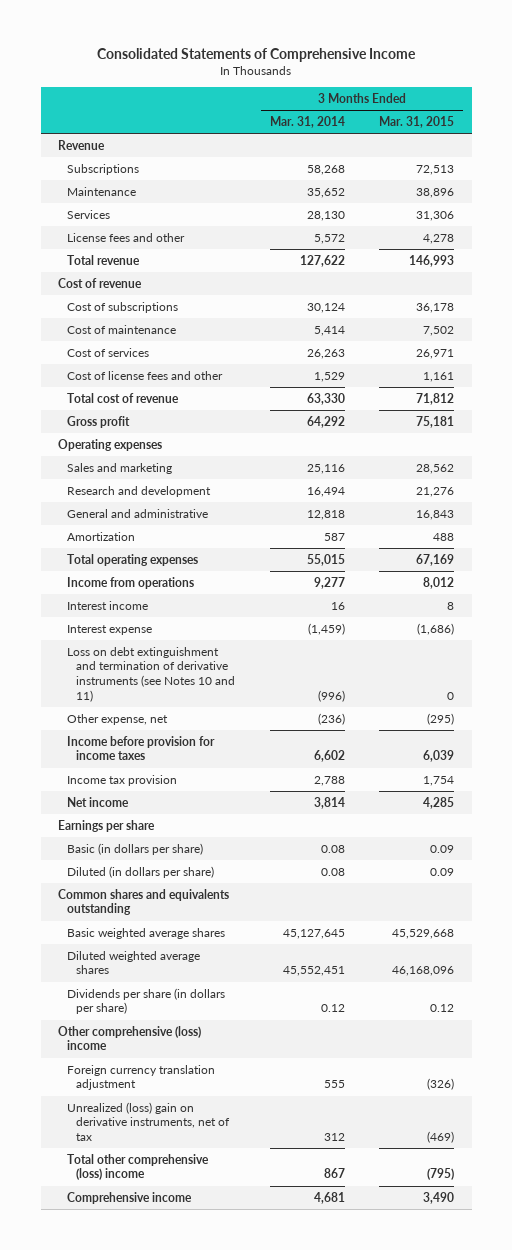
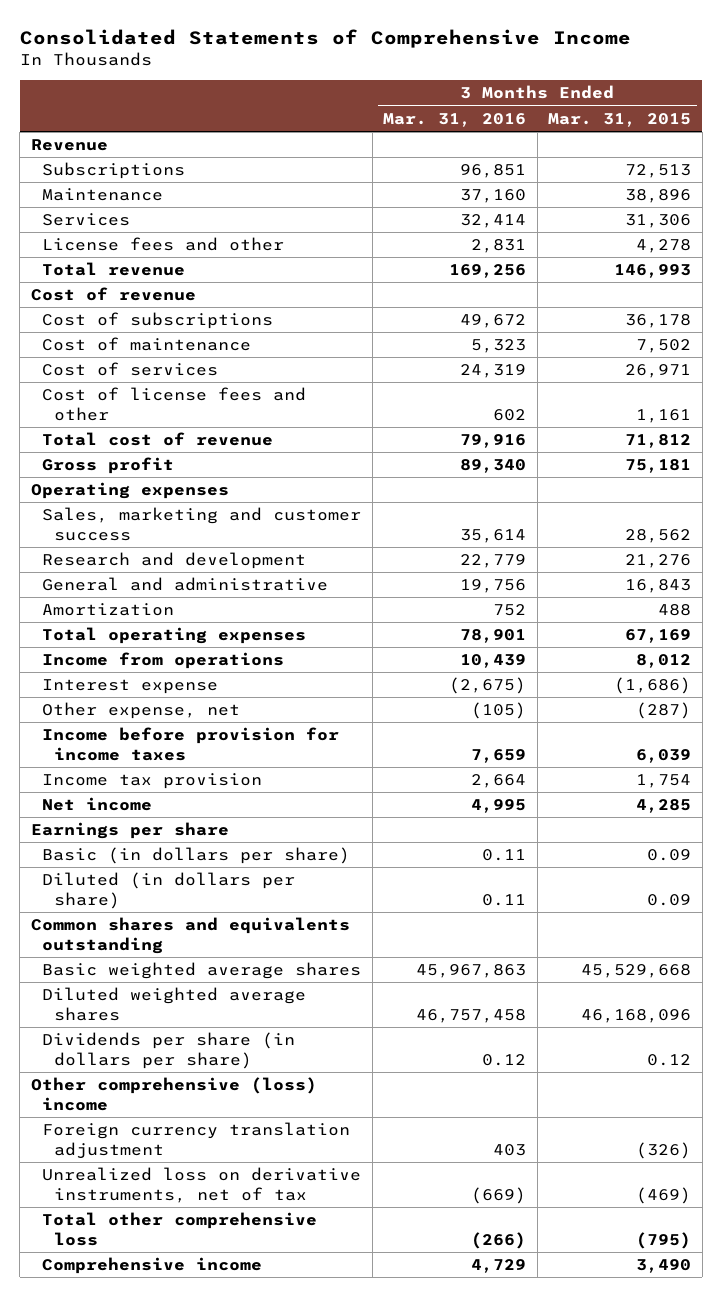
- | 3 Months Ended Mar. 31, 2014 | 3 Months Ended Mar. 31, 2015
+ | 3 Months Ended Mar. 31, 2016 | 3 Months Ended Mar. 31, 2015
- Sales and marketing | 25,116 | 28,562
+ Sales, marketing and customer success | 35,614 | 28,562
- Interest income | 16 | 8
- Loss on debt extinguishment and termination of derivative instruments (see Notes 10 and 11) | (996) | 0
- Other expense, net | (236) | (295)
+ Other expense, net | (105) | (287)
- Unrealized (loss) gain on derivative instruments, net of tax | 312 | (469)
- Total other comprehensive (loss) income | 867 | (795)
+ Unrealized loss on derivative instruments, net of tax | (669) | (469)
+ Total other comprehensive loss | (266) | (795)

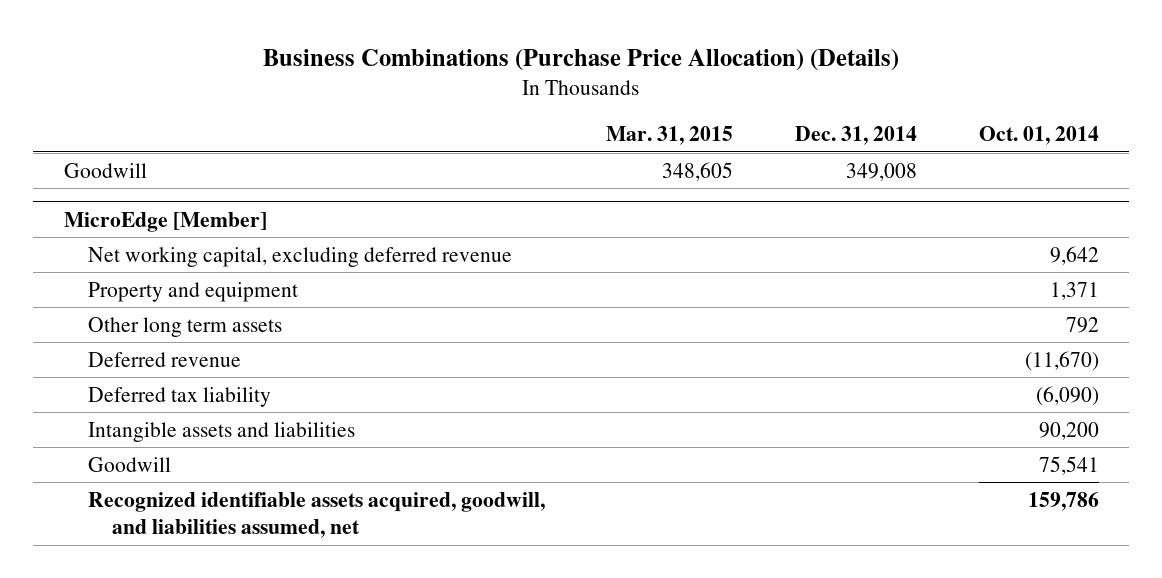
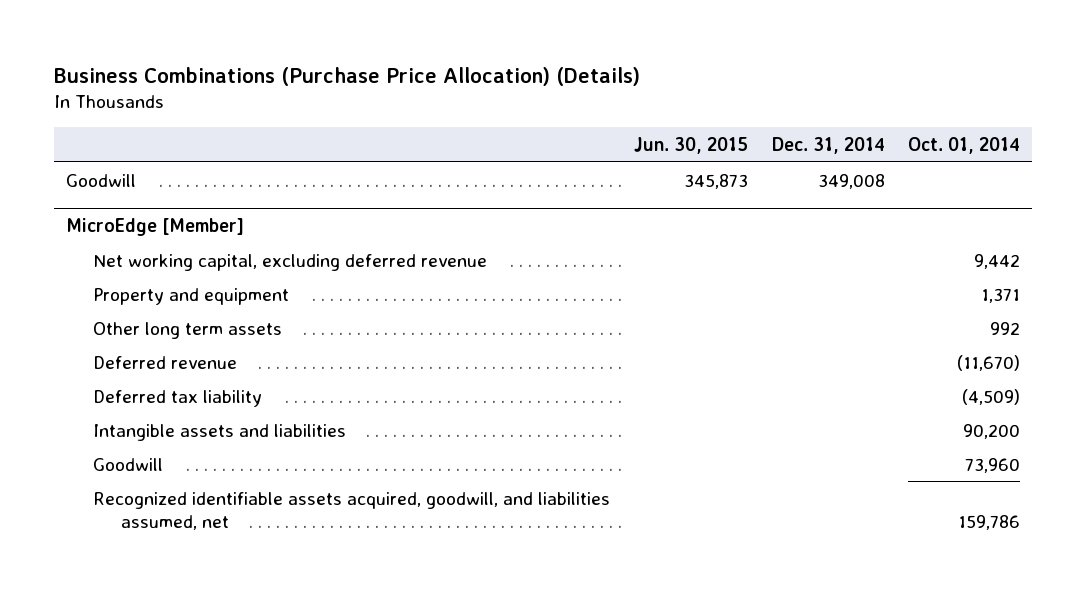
- | Mar. 31, 2015 | Dec. 31, 2014 | Oct. 01, 2014
+ | Jun. 30, 2015 | Dec. 31, 2014 | Oct. 01, 2014
@ MicroEdge [Member]
- Net working capital, excluding deferred revenue | | | 9,642
+ Net working capital, excluding deferred revenue | | | 9,442
- Other long term assets | | | 792
+ Other long term assets | | | 992
- Deferred tax liability | | | (6,090)
+ Deferred tax liability | | | (4,509)
- Goodwill | | | 75,541
+ Goodwill | | | 73,960

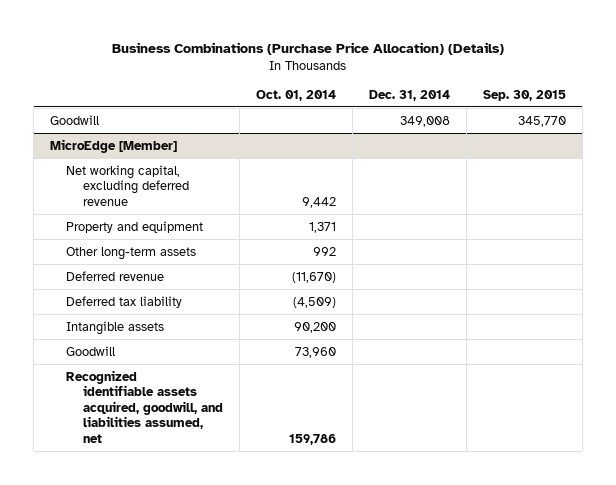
- | Jun. 30, 2015 | Dec. 31, 2014 | Oct. 01, 2014
+ | Oct. 01, 2014 | Dec. 31, 2014 | Sep. 30, 2015
@ MicroEdge [Member]
- Other long term assets | | | 992
+ Other long-term assets | 992 | |
- Intangible assets and liabilities | | | 90,200
+ Intangible assets | 90,200 | |

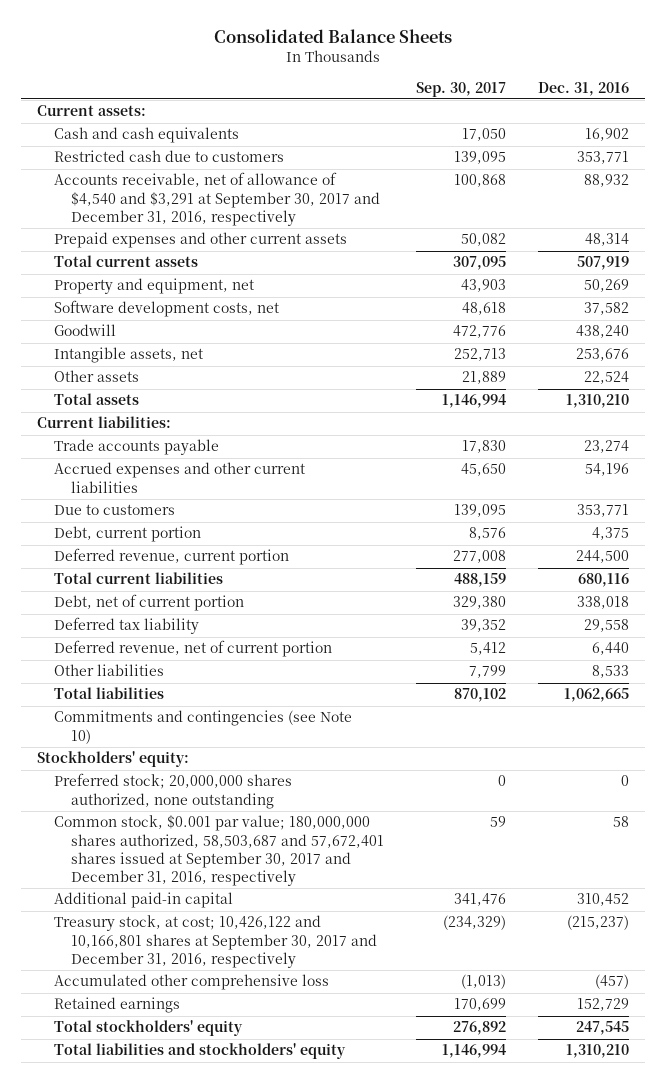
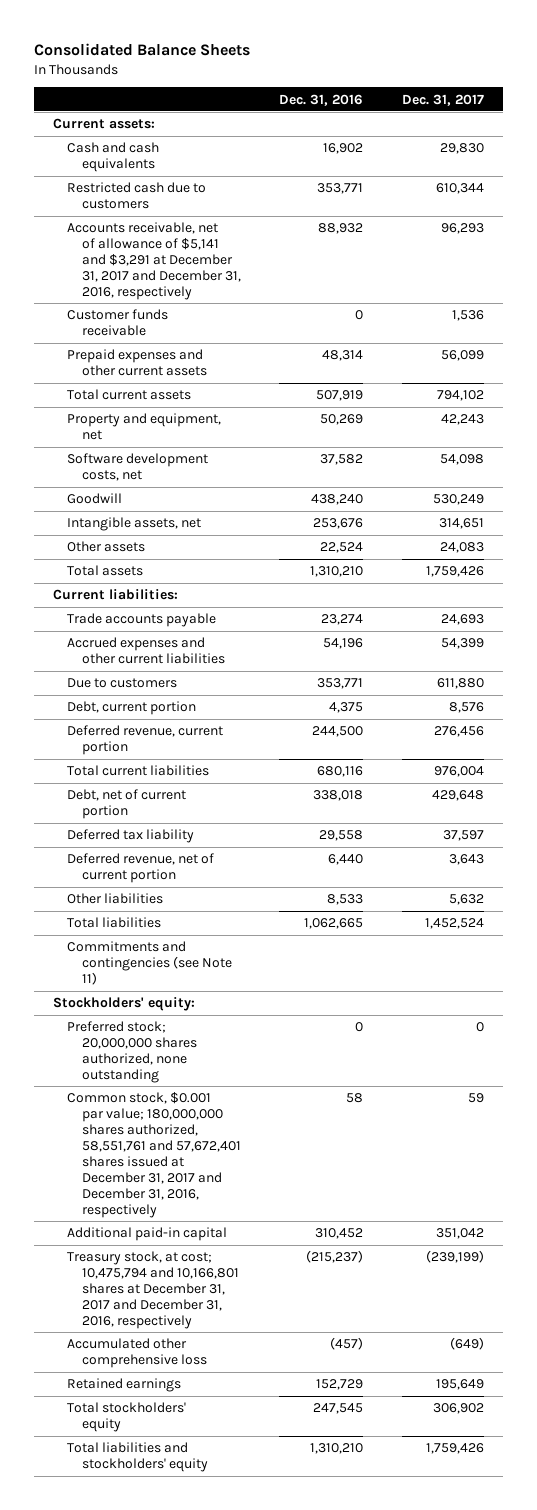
- | Sep. 30, 2017 | Dec. 31, 2016
+ | Dec. 31, 2016 | Dec. 31, 2017
- Accounts receivable, net of allowance of $4,540 and $3,291 at September 30, 2017 and December 31, 2016, respectively | 100,868 | 88,932
+ Accounts receivable, net of allowance of $5,141 and $3,291 at December 31, 2017 and December 31, 2016, respectively | 88,932 | 96,293
+ Customer funds receivable | 0 | 1,536
- Commitments and contingencies (see Note 10)
+ Commitments and contingencies (see Note 11)
- Common stock, $0.001 par value; 180,000,000 shares authorized, 58,503,687 and 57,672,401 shares issued at September 30, 2017 and December 31, 2016, respectively | 59 | 58
+ Common stock, $0.001 par value; 180,000,000 shares authorized, 58,551,761 and 57,672,401 shares issued at December 31, 2017 and December 31, 2016, respectively | 58 | 59
- Treasury stock, at cost; 10,426,122 and 10,166,801 shares at September 30, 2017 and December 31, 2016, respectively | (234,329) | (215,237)
+ Treasury stock, at cost; 10,475,794 and 10,166,801 shares at December 31, 2017 and December 31, 2016, respectively | (215,237) | (239,199)

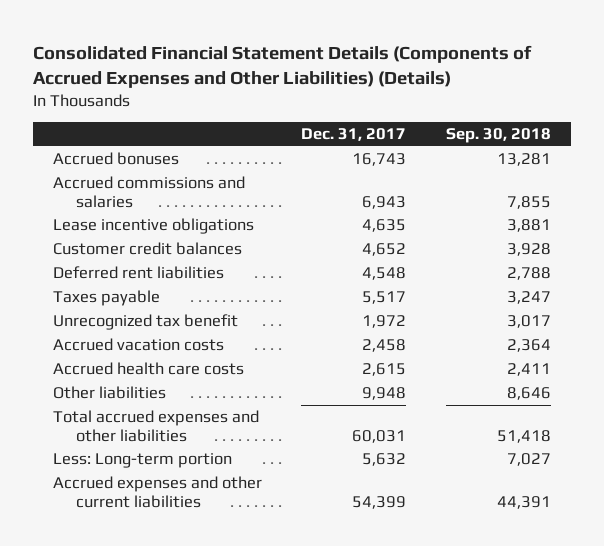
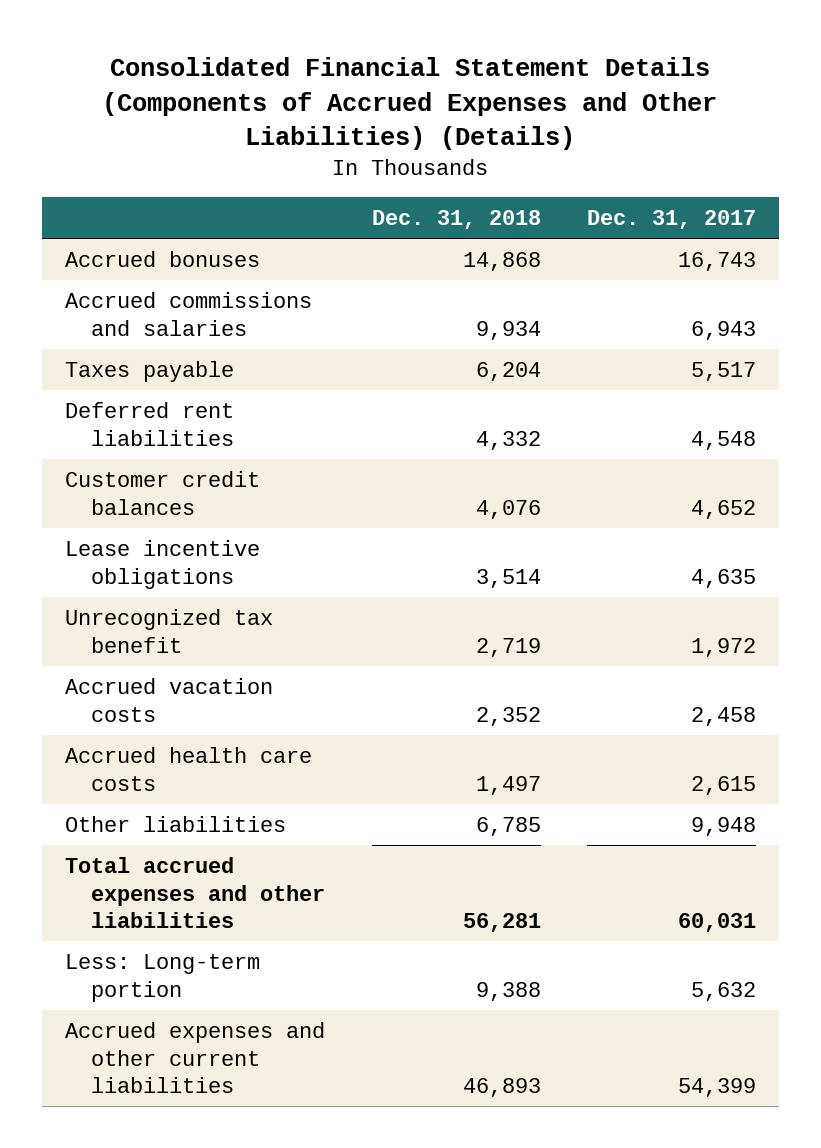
- | Dec. 31, 2017 | Sep. 30, 2018
+ | Dec. 31, 2018 | Dec. 31, 2017
moved down: Deferred rent liabilities | 4,332 | 4,548
moved down: Customer credit balances | 4,076 | 4,652
moved down: Lease incentive obligations | 3,514 | 4,635

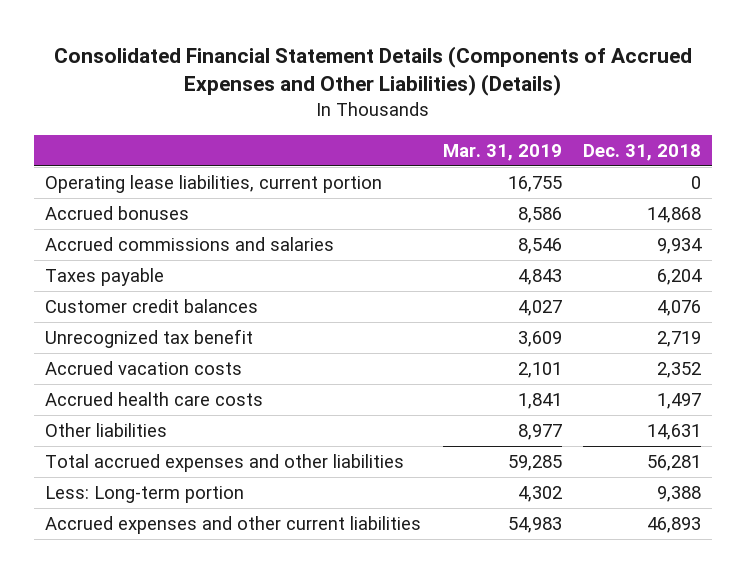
- | Dec. 31, 2018 | Dec. 31, 2017
+ | Mar. 31, 2019 | Dec. 31, 2018
+ Operating lease liabilities, current portion | 16,755 | 0
- Deferred rent liabilities | 4,332 | 4,548
- Lease incentive obligations | 3,514 | 4,635
- Other liabilities | 6,785 | 9,948
+ Other liabilities | 8,977 | 14,631

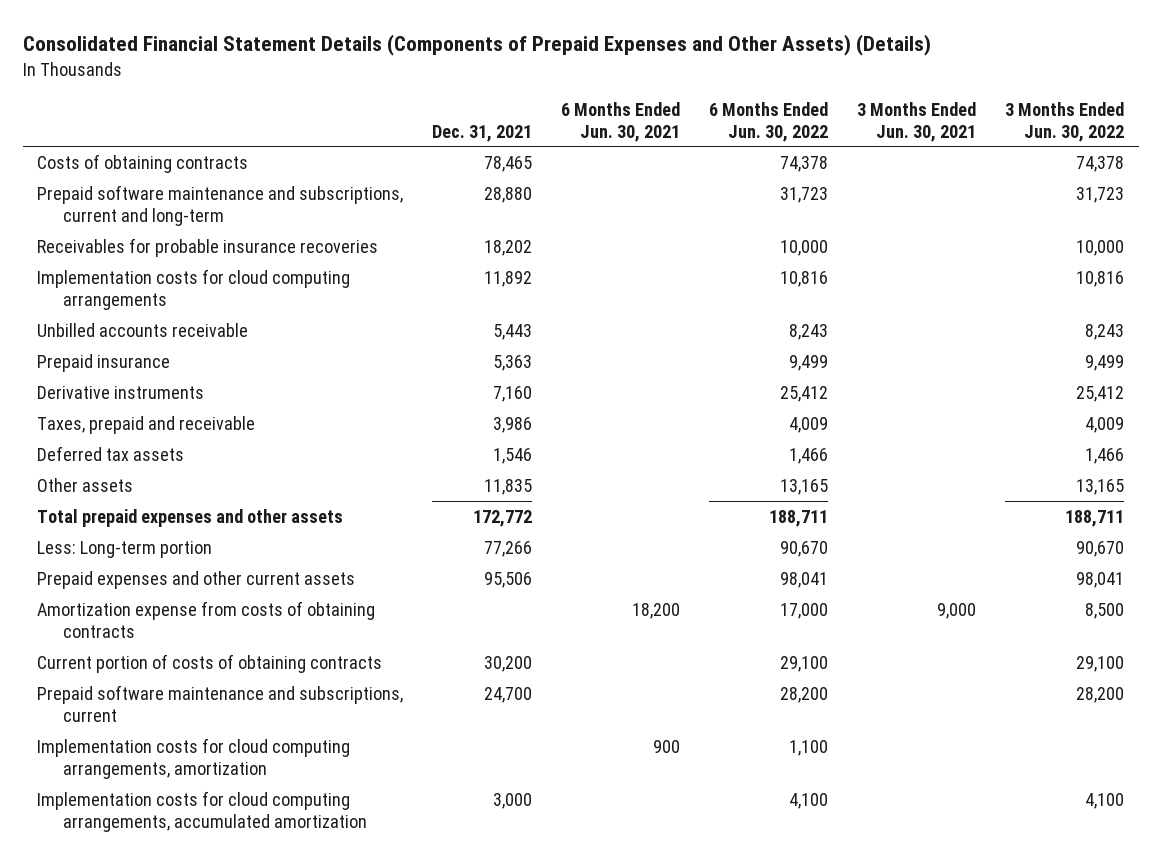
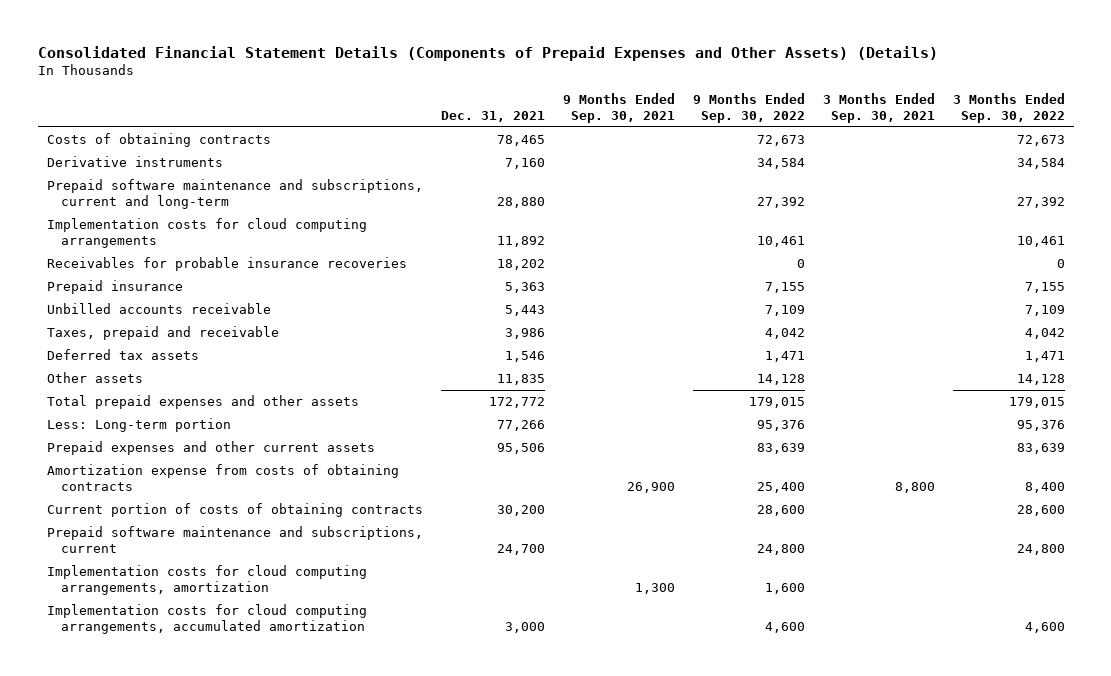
- | Dec. 31, 2021 | 6 Months Ended Jun. 30, 2021 | 6 Months Ended Jun. 30, 2022 | 3 Months Ended Jun. 30, 2021 | 3 Months Ended Jun. 30, 2022
+ | Dec. 31, 2021 | 9 Months Ended Sep. 30, 2021 | 9 Months Ended Sep. 30, 2022 | 3 Months Ended Sep. 30, 2021 | 3 Months Ended Sep. 30, 2022
moved up: Derivative instruments | 7,160 | | 34,584 | | 34,584
moved down: Receivables for probable insurance recoveries | 18,202 | | 0 | | 0
moved down: Unbilled accounts receivable | 5,443 | | 7,109 | | 7,109

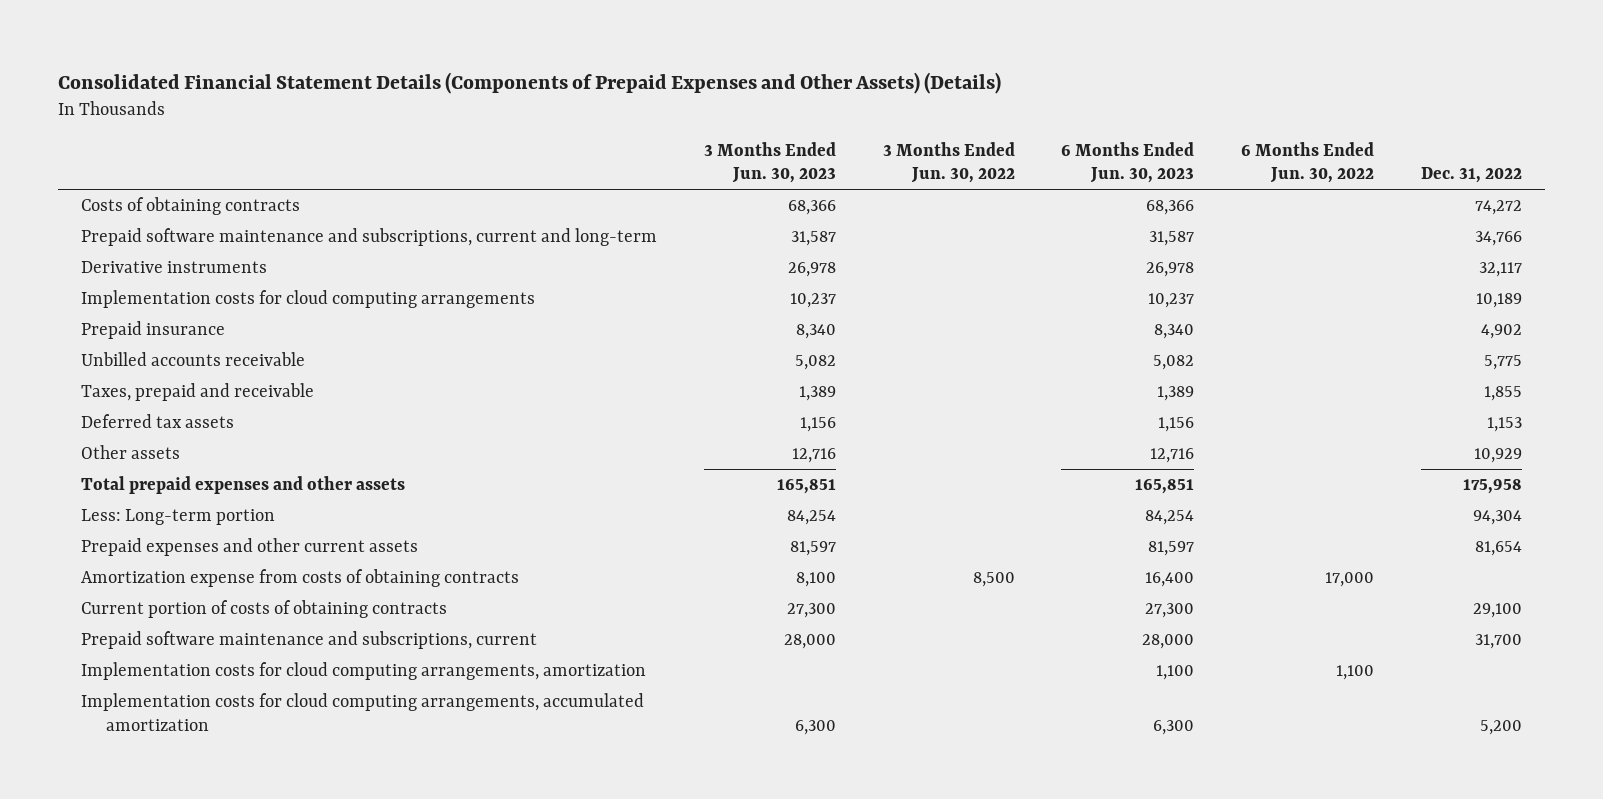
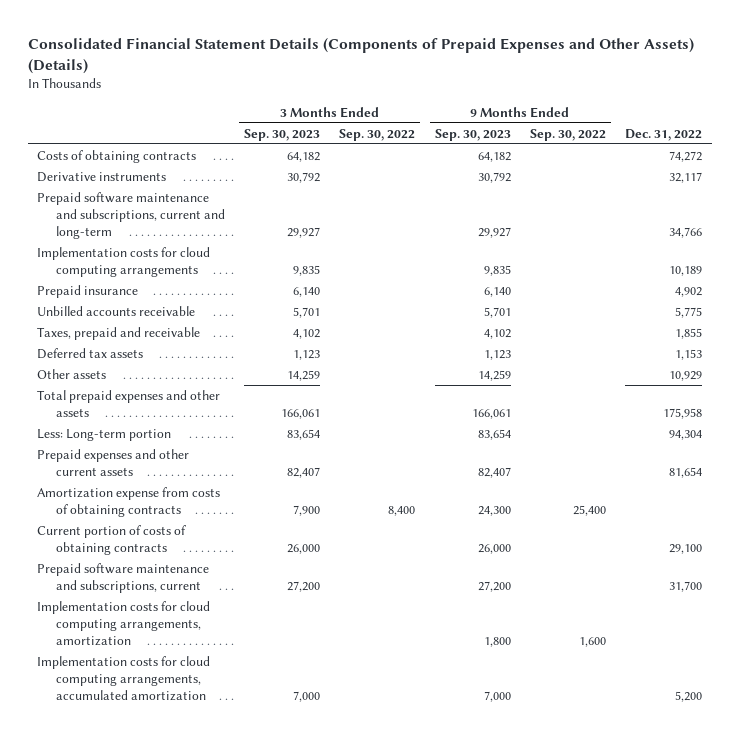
- | 3 Months Ended Jun. 30, 2023 | 3 Months Ended Jun. 30, 2022 | 6 Months Ended Jun. 30, 2023 | 6 Months Ended Jun. 30, 2022 | Dec. 31, 2022
+ | 3 Months Ended Sep. 30, 2023 | 3 Months Ended Sep. 30, 2022 | 9 Months Ended Sep. 30, 2023 | 9 Months Ended Sep. 30, 2022 | Dec. 31, 2022
moved down: Prepaid software maintenance and subscriptions, current and long-term | 29,927 | | 29,927 | | 34,766

